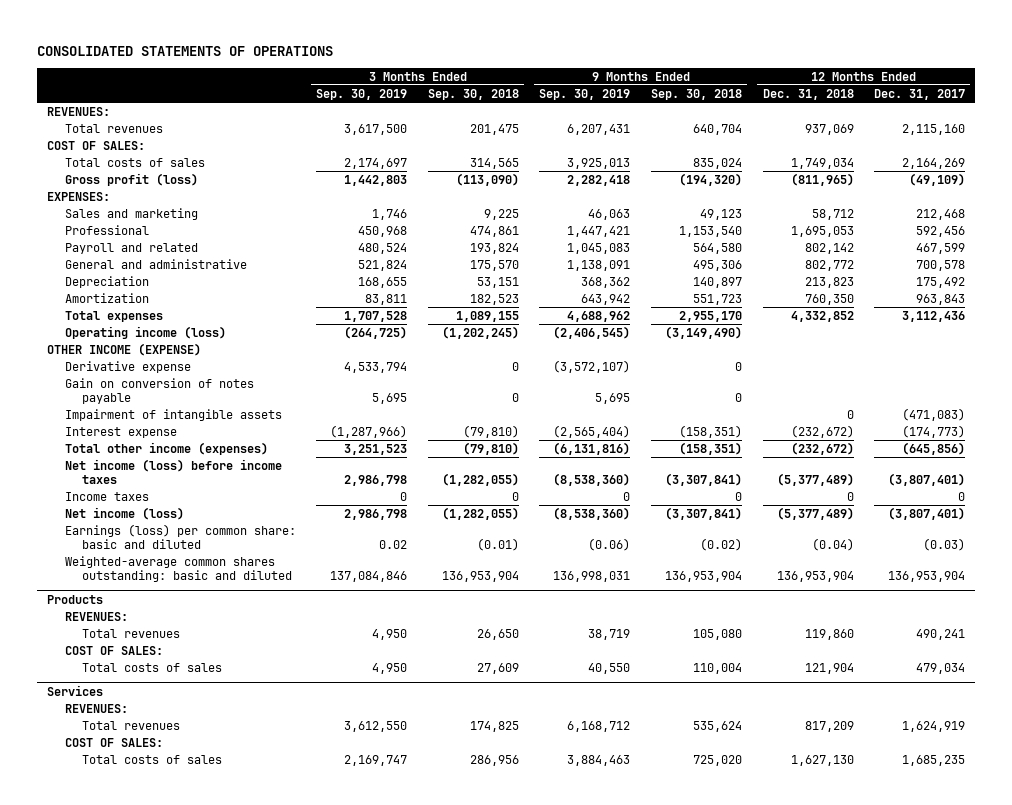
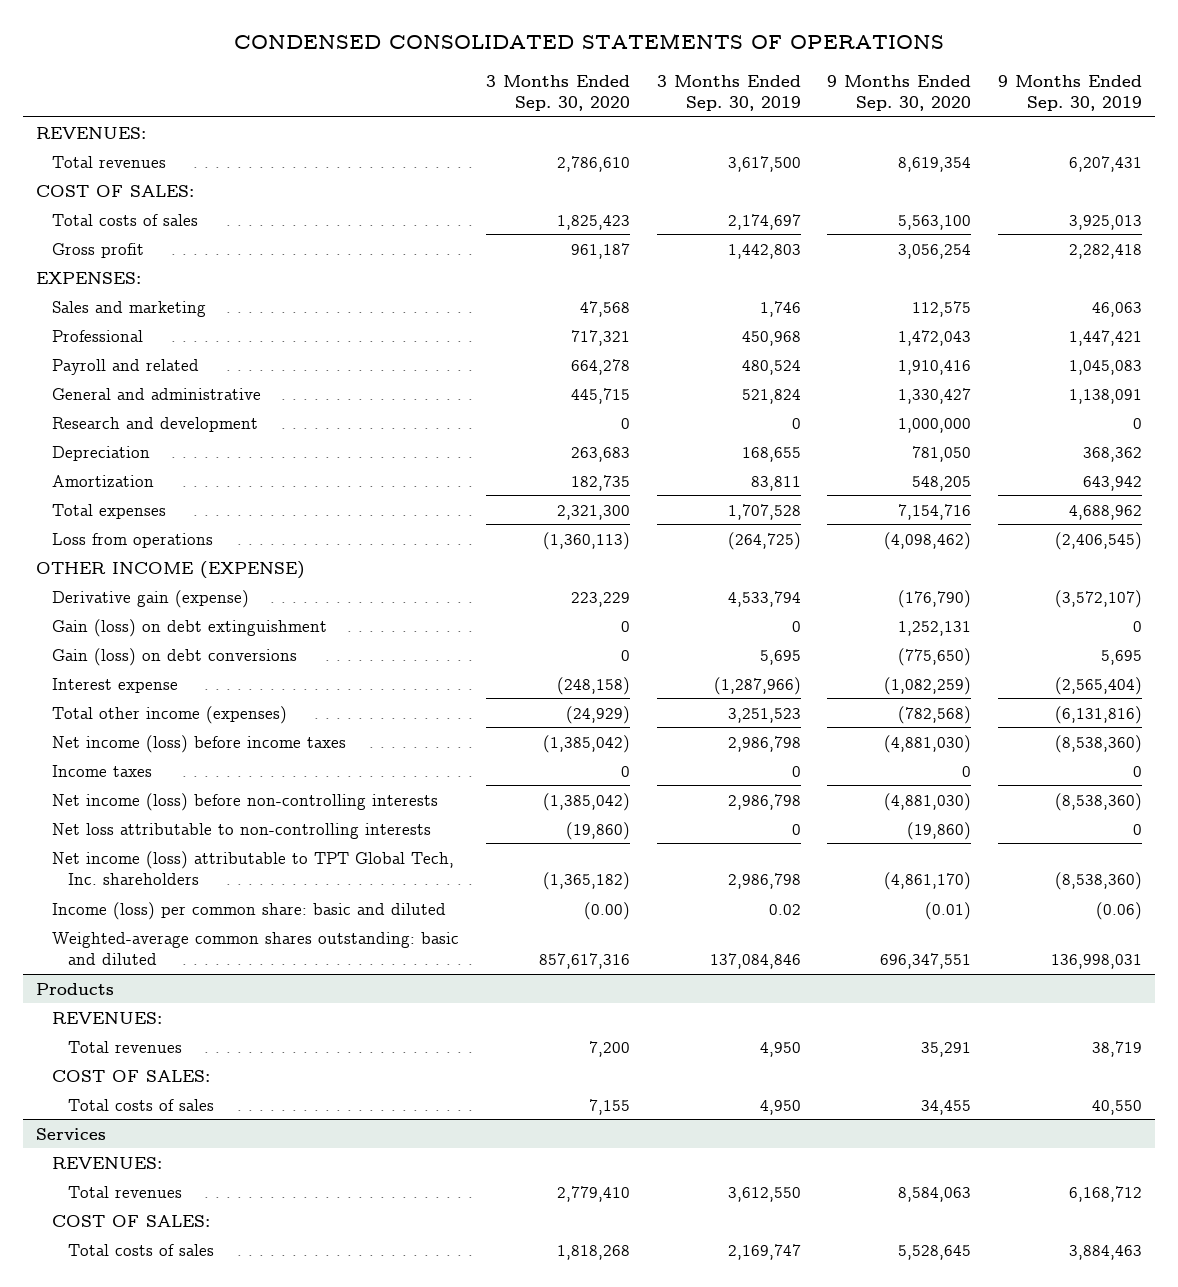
- CONSOLIDATED STATEMENTS OF OPERATIONS
+ CONDENSED CONSOLIDATED STATEMENTS OF OPERATIONS
- | 3 Months Ended Sep. 30, 2019 | 3 Months Ended Sep. 30, 2018 | 9 Months Ended Sep. 30, 2019 | 9 Months Ended Sep. 30, 2018 | 12 Months Ended Dec. 31, 2018 | 12 Months Ended Dec. 31, 2017
+ | 3 Months Ended Sep. 30, 2020 | 3 Months Ended Sep. 30, 2019 | 9 Months Ended Sep. 30, 2020 | 9 Months Ended Sep. 30, 2019
- Gross profit (loss) | 1,442,803 | (113,090) | 2,282,418 | (194,320) | (811,965) | (49,109)
+ Gross profit | 961,187 | 1,442,803 | 3,056,254 | 2,282,418
+ Research and development | 0 | 0 | 1,000,000 | 0
- Operating income (loss) | (264,725) | (1,202,245) | (2,406,545) | (3,149,490) | |
+ Loss from operations | (1,360,113) | (264,725) | (4,098,462) | (2,406,545)
- Derivative expense | 4,533,794 | 0 | (3,572,107) | 0 | |
- Gain on conversion of notes payable | 5,695 | 0 | 5,695 | 0 | |
- Impairment of intangible assets | | | | | 0 | (471,083)
+ Derivative gain (expense) | 223,229 | 4,533,794 | (176,790) | (3,572,107)
+ Gain (loss) on debt extinguishment | 0 | 0 | 1,252,131 | 0
+ Gain (loss) on debt conversions | 0 | 5,695 | (775,650) | 5,695
- Net income (loss) | 2,986,798 | (1,282,055) | (8,538,360) | (3,307,841) | (5,377,489) | (3,807,401)
- Earnings (loss) per common share: basic and diluted | 0.02 | (0.01) | (0.06) | (0.02) | (0.04) | (0.03)
+ Net income (loss) before non-controlling interests | (1,385,042) | 2,986,798 | (4,881,030) | (8,538,360)
+ Net loss attributable to non-controlling interests | (19,860) | 0 | (19,860) | 0
+ Net income (loss) attributable to TPT Global Tech, Inc. shareholders | (1,365,182) | 2,986,798 | (4,861,170) | (8,538,360)
+ Income (loss) per common share: basic and diluted | (0.00) | 0.02 | (0.01) | (0.06)

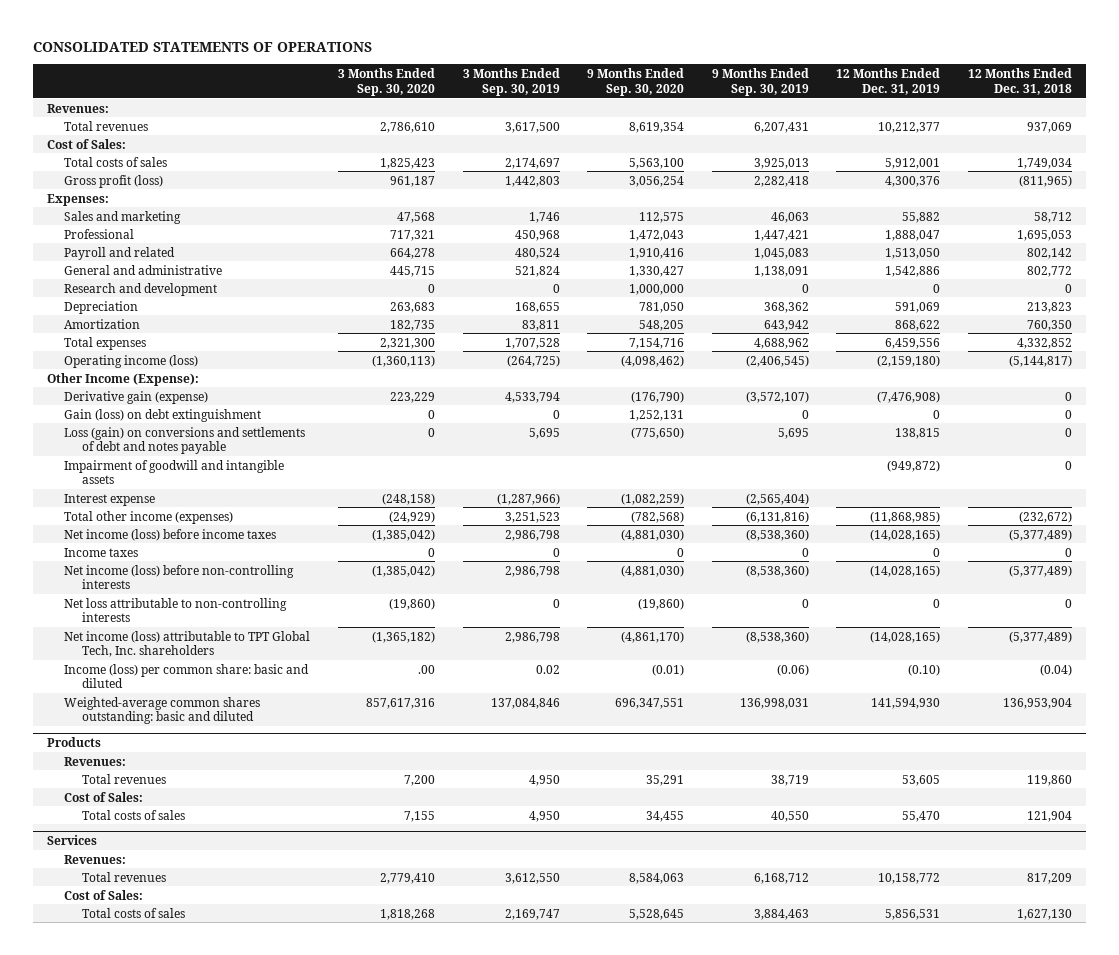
- CONDENSED CONSOLIDATED STATEMENTS OF OPERATIONS
+ CONSOLIDATED STATEMENTS OF OPERATIONS
- | 3 Months Ended Sep. 30, 2020 | 3 Months Ended Sep. 30, 2019 | 9 Months Ended Sep. 30, 2020 | 9 Months Ended Sep. 30, 2019
+ | 3 Months Ended Sep. 30, 2020 | 3 Months Ended Sep. 30, 2019 | 9 Months Ended Sep. 30, 2020 | 9 Months Ended Sep. 30, 2019 | 12 Months Ended Dec. 31, 2019 | 12 Months Ended Dec. 31, 2018
- REVENUES:
+ Revenues:
- COST OF SALES:
+ Cost of Sales:
- Gross profit | 961,187 | 1,442,803 | 3,056,254 | 2,282,418
- EXPENSES:
+ Gross profit (loss) | 961,187 | 1,442,803 | 3,056,254 | 2,282,418 | 4,300,376 | (811,965)
+ Expenses:
- Loss from operations | (1,360,113) | (264,725) | (4,098,462) | (2,406,545)
- OTHER INCOME (EXPENSE)
+ Operating income (loss) | (1,360,113) | (264,725) | (4,098,462) | (2,406,545) | (2,159,180) | (5,144,817)
+ Other Income (Expense):
- Gain (loss) on debt conversions | 0 | 5,695 | (775,650) | 5,695
+ Loss (gain) on conversions and settlements of debt and notes payable | 0 | 5,695 | (775,650) | 5,695 | 138,815 | 0
+ Impairment of goodwill and intangible assets | | | | | (949,872) | 0
- Income (loss) per common share: basic and diluted | (0.00) | 0.02 | (0.01) | (0.06)
+ Income (loss) per common share: basic and diluted | .00 | 0.02 | (0.01) | (0.06) | (0.10) | (0.04)
@ Products
- REVENUES:
+ Revenues:
- COST OF SALES:
+ Cost of Sales:
@ Services
- REVENUES:
+ Revenues:
- COST OF SALES:
+ Cost of Sales:

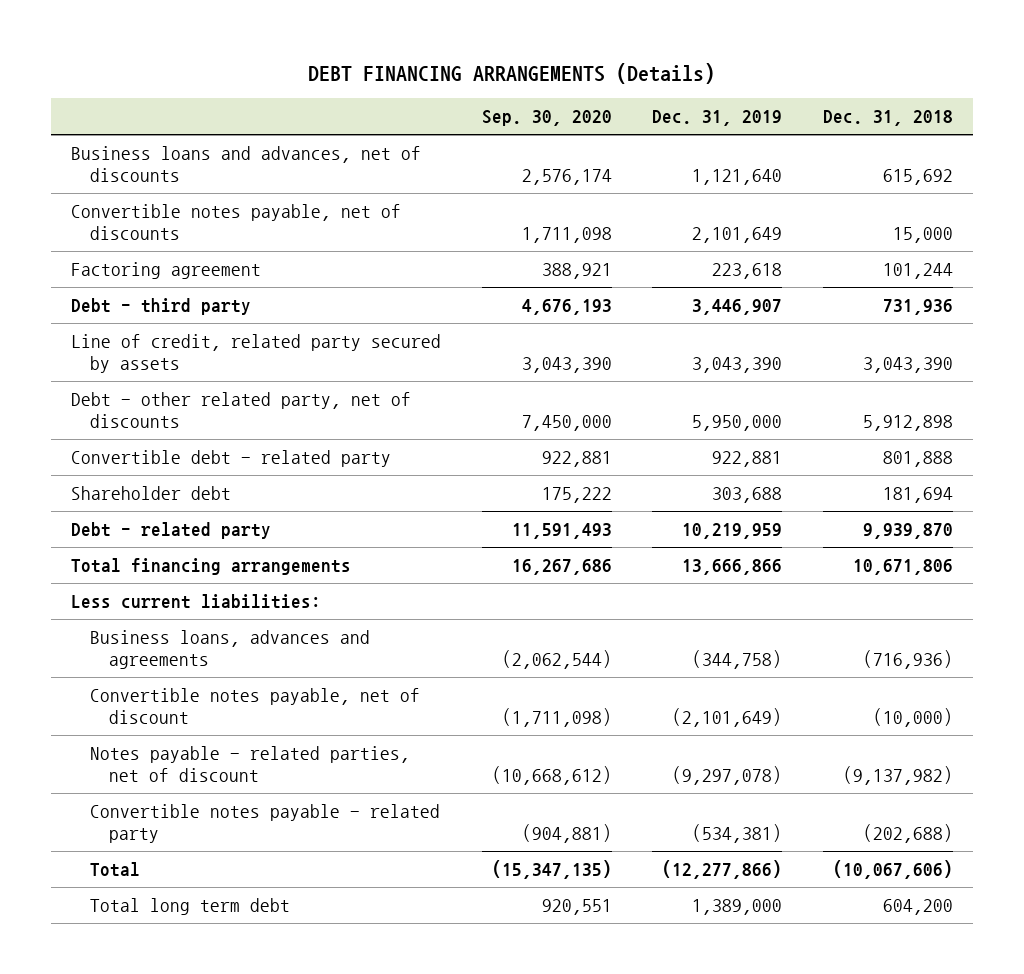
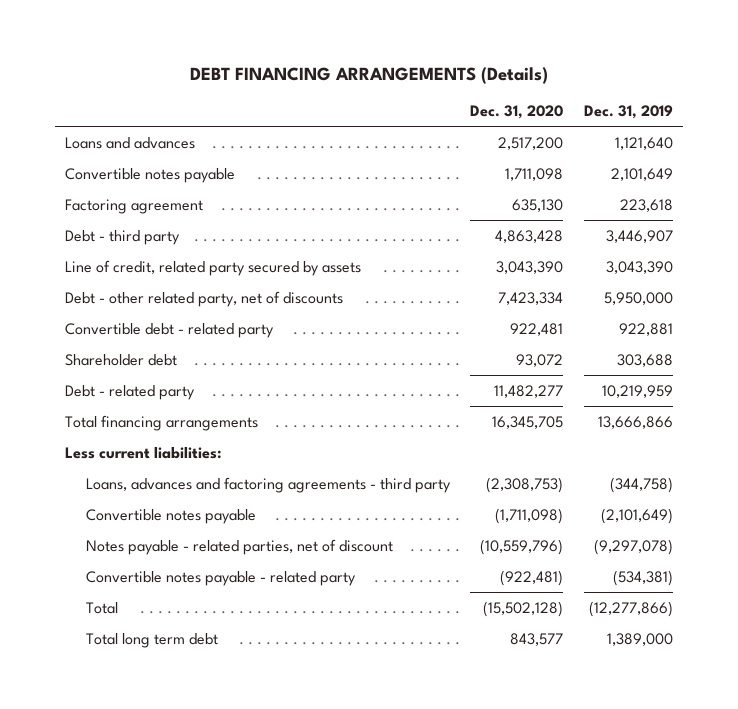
- | Sep. 30, 2020 | Dec. 31, 2019 | Dec. 31, 2018
+ | Dec. 31, 2020 | Dec. 31, 2019
- Business loans and advances, net of discounts | 2,576,174 | 1,121,640 | 615,692
- Convertible notes payable, net of discounts | 1,711,098 | 2,101,649 | 15,000
+ Loans and advances | 2,517,200 | 1,121,640
+ Convertible notes payable | 1,711,098 | 2,101,649
- Business loans, advances and agreements | (2,062,544) | (344,758) | (716,936)
- Convertible notes payable, net of discount | (1,711,098) | (2,101,649) | (10,000)
+ Loans, advances and factoring agreements - third party | (2,308,753) | (344,758)
+ Convertible notes payable | (1,711,098) | (2,101,649)

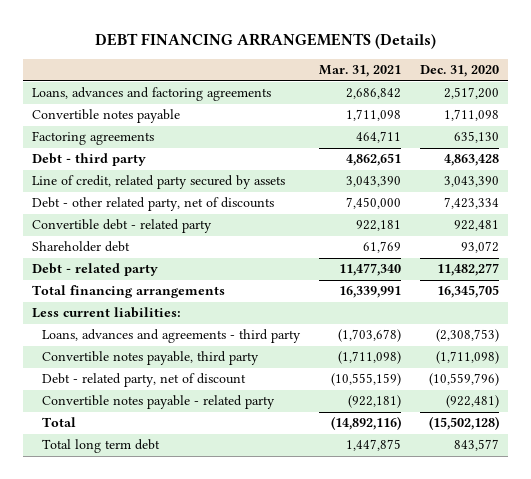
- | Dec. 31, 2020 | Dec. 31, 2019
+ | Mar. 31, 2021 | Dec. 31, 2020
- Loans and advances | 2,517,200 | 1,121,640
+ Loans, advances and factoring agreements | 2,686,842 | 2,517,200
- Factoring agreement | 635,130 | 223,618
+ Factoring agreements | 464,711 | 635,130
- Loans, advances and factoring agreements - third party | (2,308,753) | (344,758)
- Convertible notes payable | (1,711,098) | (2,101,649)
- Notes payable - related parties, net of discount | (10,559,796) | (9,297,078)
+ Loans, advances and agreements - third party | (1,703,678) | (2,308,753)
+ Convertible notes payable, third party | (1,711,098) | (1,711,098)
+ Debt - related party, net of discount | (10,555,159) | (10,559,796)

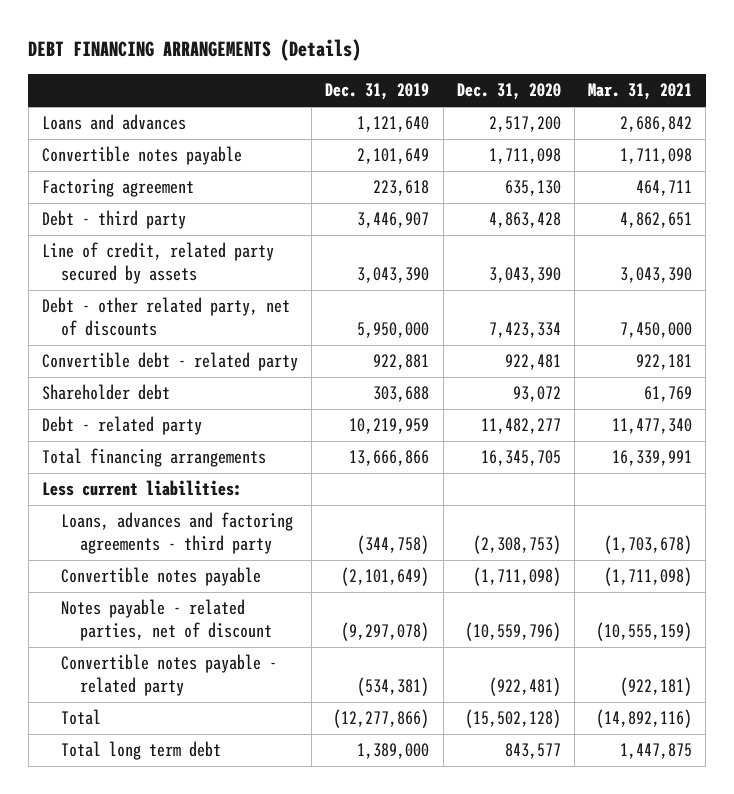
- | Mar. 31, 2021 | Dec. 31, 2020
+ | Dec. 31, 2019 | Dec. 31, 2020 | Mar. 31, 2021
- Loans, advances and factoring agreements | 2,686,842 | 2,517,200
+ Loans and advances | 1,121,640 | 2,517,200 | 2,686,842
- Factoring agreements | 464,711 | 635,130
+ Factoring agreement | 223,618 | 635,130 | 464,711
- Loans, advances and agreements - third party | (1,703,678) | (2,308,753)
- Convertible notes payable, third party | (1,711,098) | (1,711,098)
- Debt - related party, net of discount | (10,555,159) | (10,559,796)
+ Loans, advances and factoring agreements - third party | (344,758) | (2,308,753) | (1,703,678)
+ Convertible notes payable | (2,101,649) | (1,711,098) | (1,711,098)
+ Notes payable - related parties, net of discount | (9,297,078) | (10,559,796) | (10,555,159)

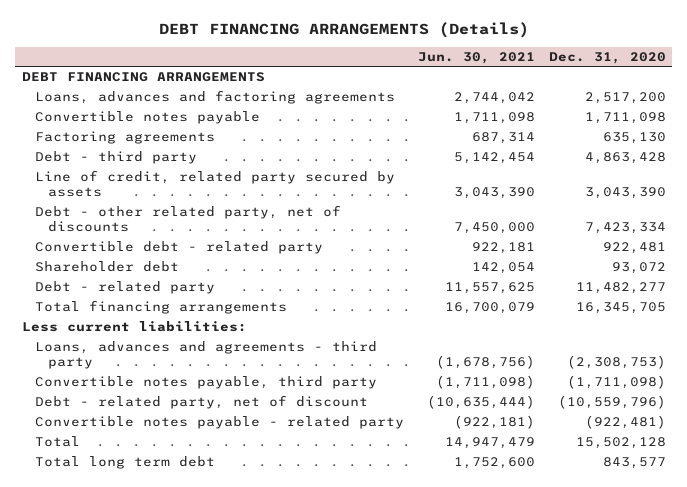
- | Dec. 31, 2019 | Dec. 31, 2020 | Mar. 31, 2021
+ | Jun. 30, 2021 | Dec. 31, 2020
- Loans and advances | 1,121,640 | 2,517,200 | 2,686,842
+ DEBT FINANCING ARRANGEMENTS
+ Loans, advances and factoring agreements | 2,744,042 | 2,517,200
- Factoring agreement | 223,618 | 635,130 | 464,711
+ Factoring agreements | 687,314 | 635,130
- Loans, advances and factoring agreements - third party | (344,758) | (2,308,753) | (1,703,678)
- Convertible notes payable | (2,101,649) | (1,711,098) | (1,711,098)
- Notes payable - related parties, net of discount | (9,297,078) | (10,559,796) | (10,555,159)
+ Loans, advances and agreements - third party | (1,678,756) | (2,308,753)
+ Convertible notes payable, third party | (1,711,098) | (1,711,098)
+ Debt - related party, net of discount | (10,635,444) | (10,559,796)
- Total | (12,277,866) | (15,502,128) | (14,892,116)
+ Total | 14,947,479 | 15,502,128

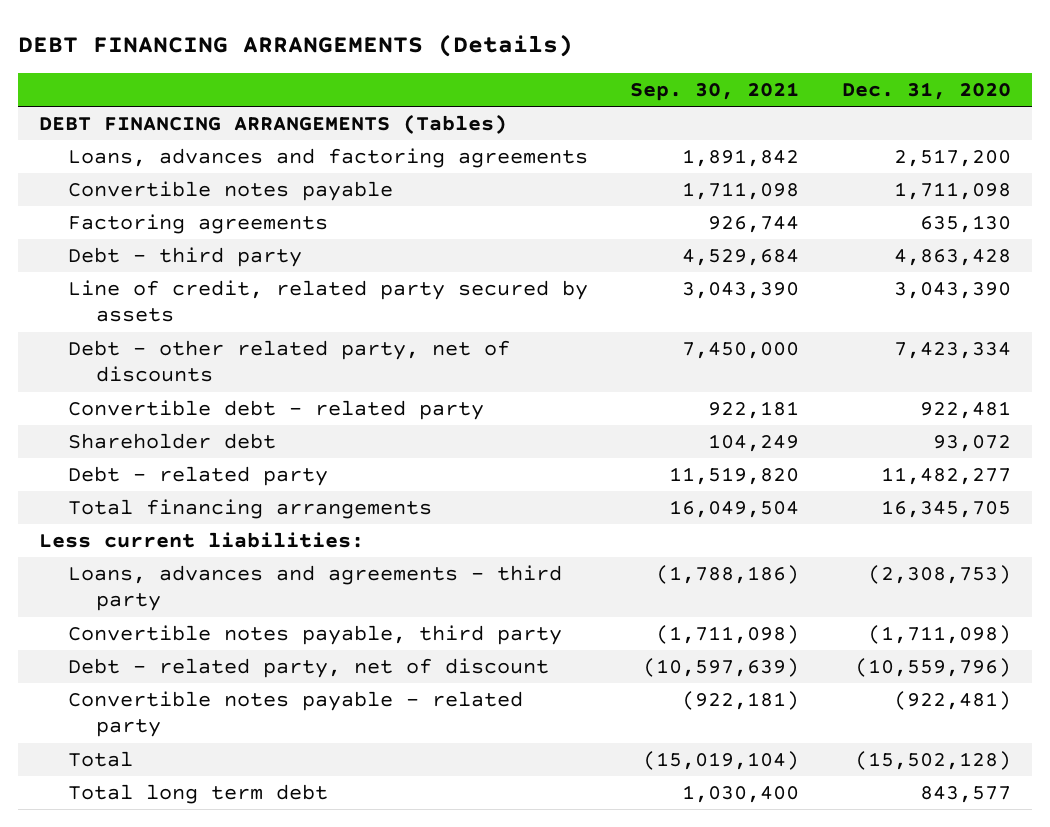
- | Jun. 30, 2021 | Dec. 31, 2020
+ | Sep. 30, 2021 | Dec. 31, 2020
- DEBT FINANCING ARRANGEMENTS
+ DEBT FINANCING ARRANGEMENTS (Tables)
- Total | 14,947,479 | 15,502,128
+ Total | (15,019,104) | (15,502,128)

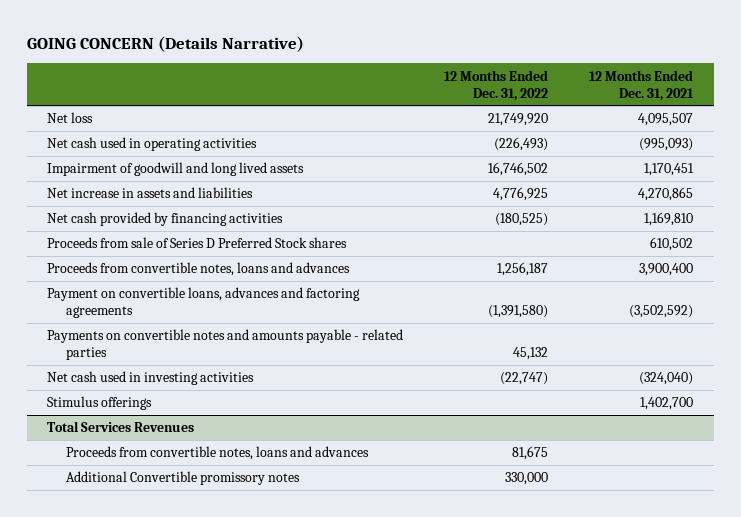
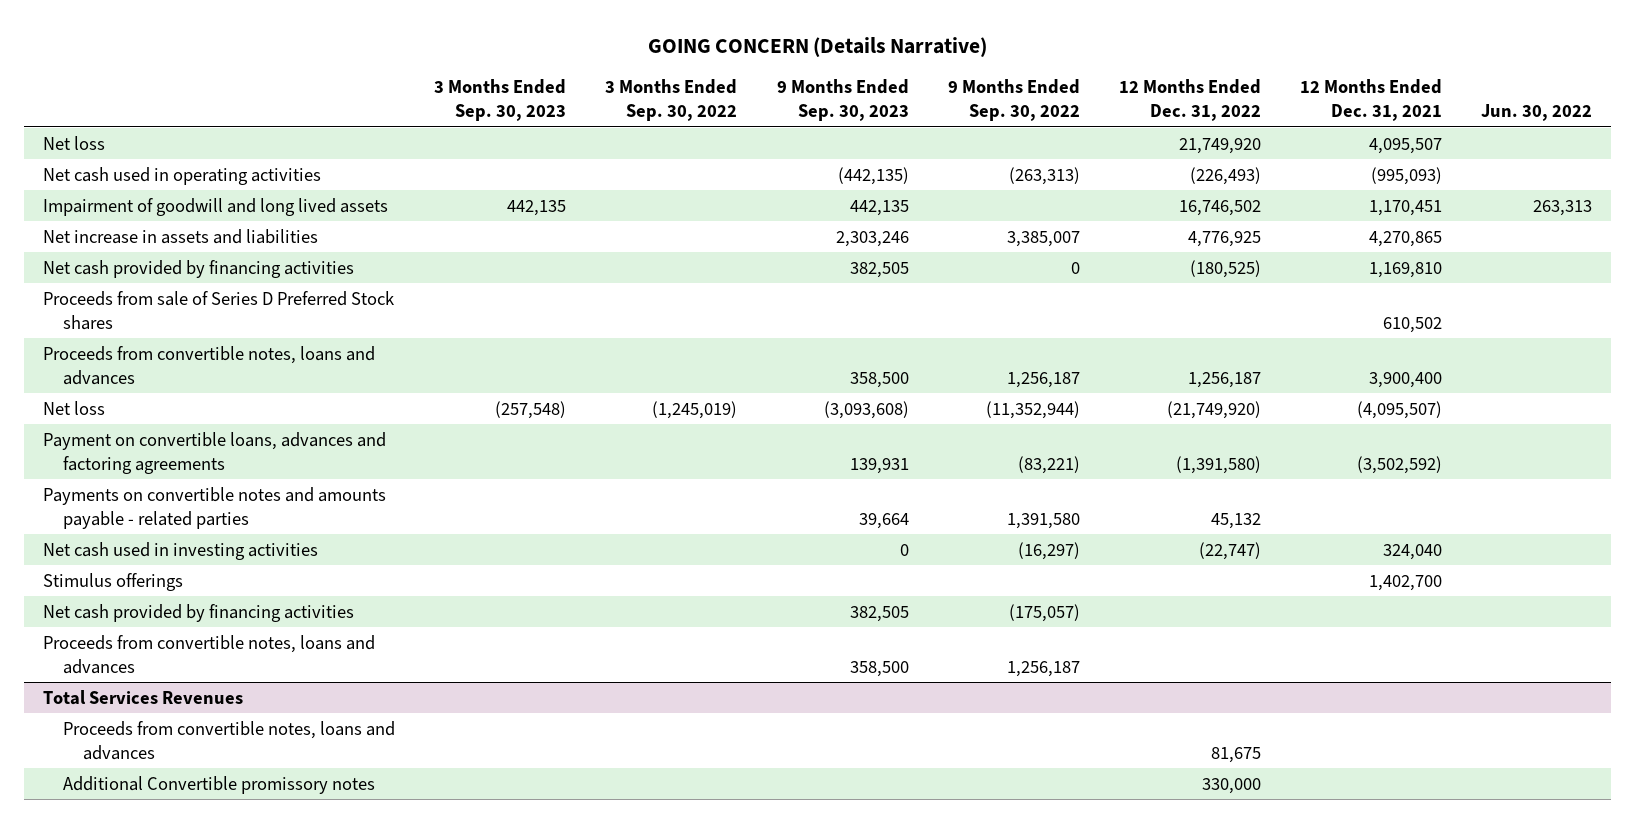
- | 12 Months Ended Dec. 31, 2022 | 12 Months Ended Dec. 31, 2021
+ | 3 Months Ended Sep. 30, 2023 | 3 Months Ended Sep. 30, 2022 | 9 Months Ended Sep. 30, 2023 | 9 Months Ended Sep. 30, 2022 | 12 Months Ended Dec. 31, 2022 | 12 Months Ended Dec. 31, 2021 | Jun. 30, 2022
+ Net loss | (257,548) | (1,245,019) | (3,093,608) | (11,352,944) | (21,749,920) | (4,095,507) |
- Net cash used in investing activities | (22,747) | (324,040)
+ Net cash used in investing activities | | | 0 | (16,297) | (22,747) | 324,040 |
+ Net cash provided by financing activities | | | 382,505 | (175,057) | | |
+ Proceeds from convertible notes, loans and advances | | | 358,500 | 1,256,187 | | |

